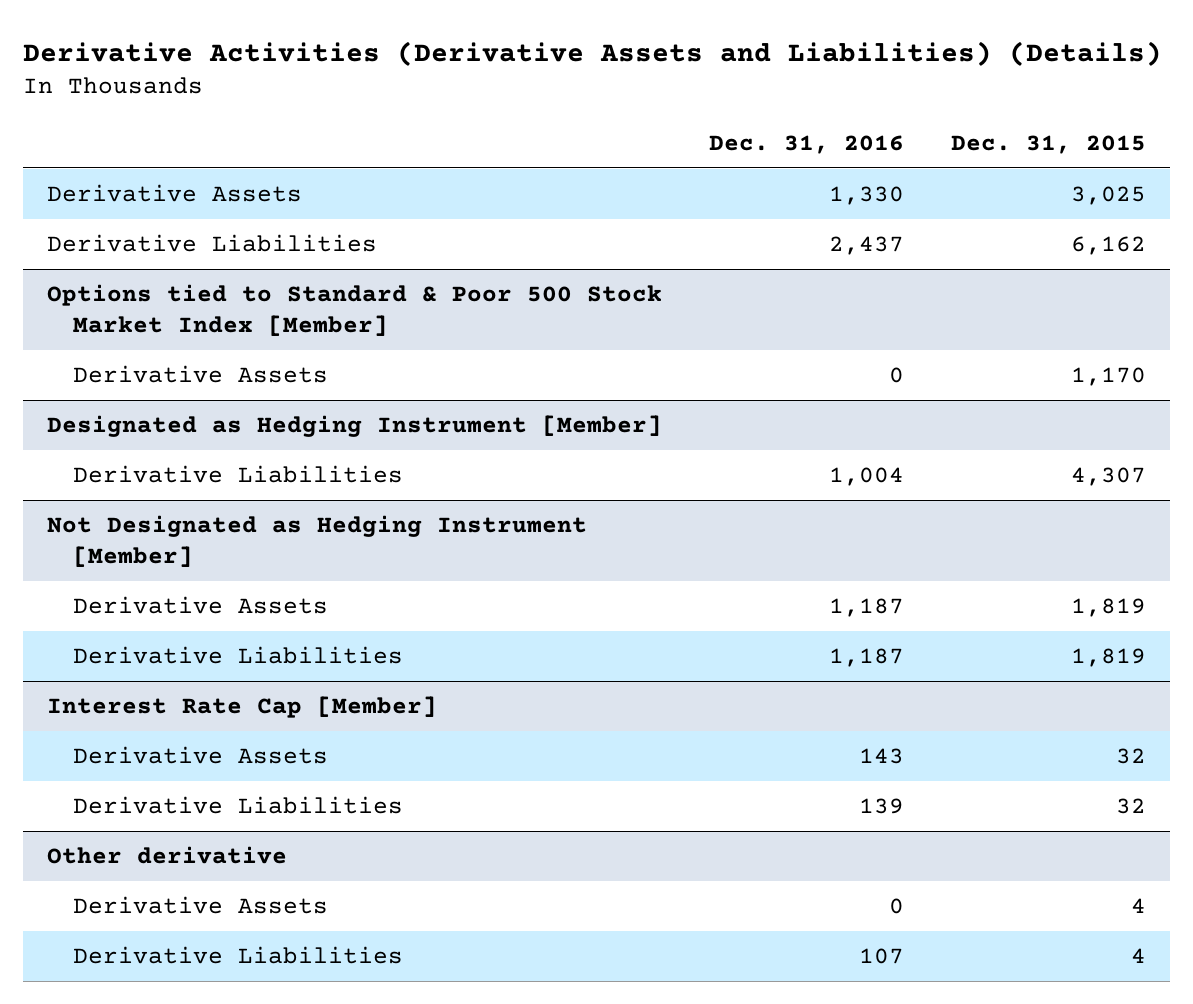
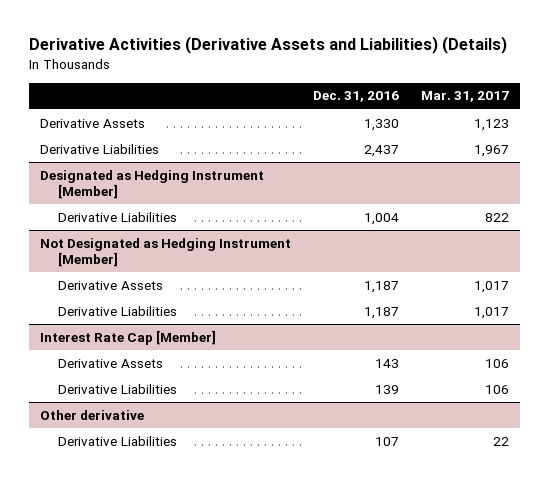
- | Dec. 31, 2016 | Dec. 31, 2015
+ | Dec. 31, 2016 | Mar. 31, 2017
- Options tied to Standard & Poor 500 Stock Market Index [Member]
- Derivative Assets | 0 | 1,170
@ Other derivative
- Derivative Assets | 0 | 4

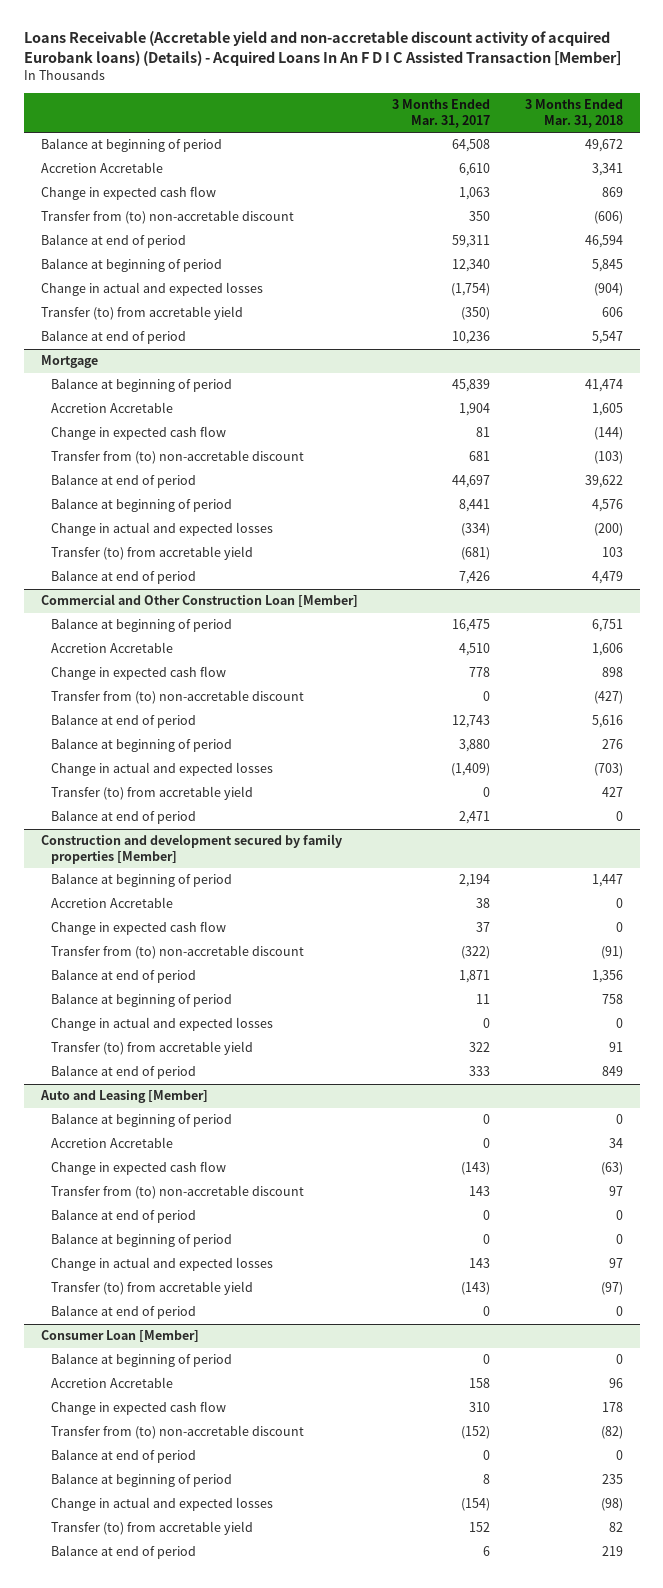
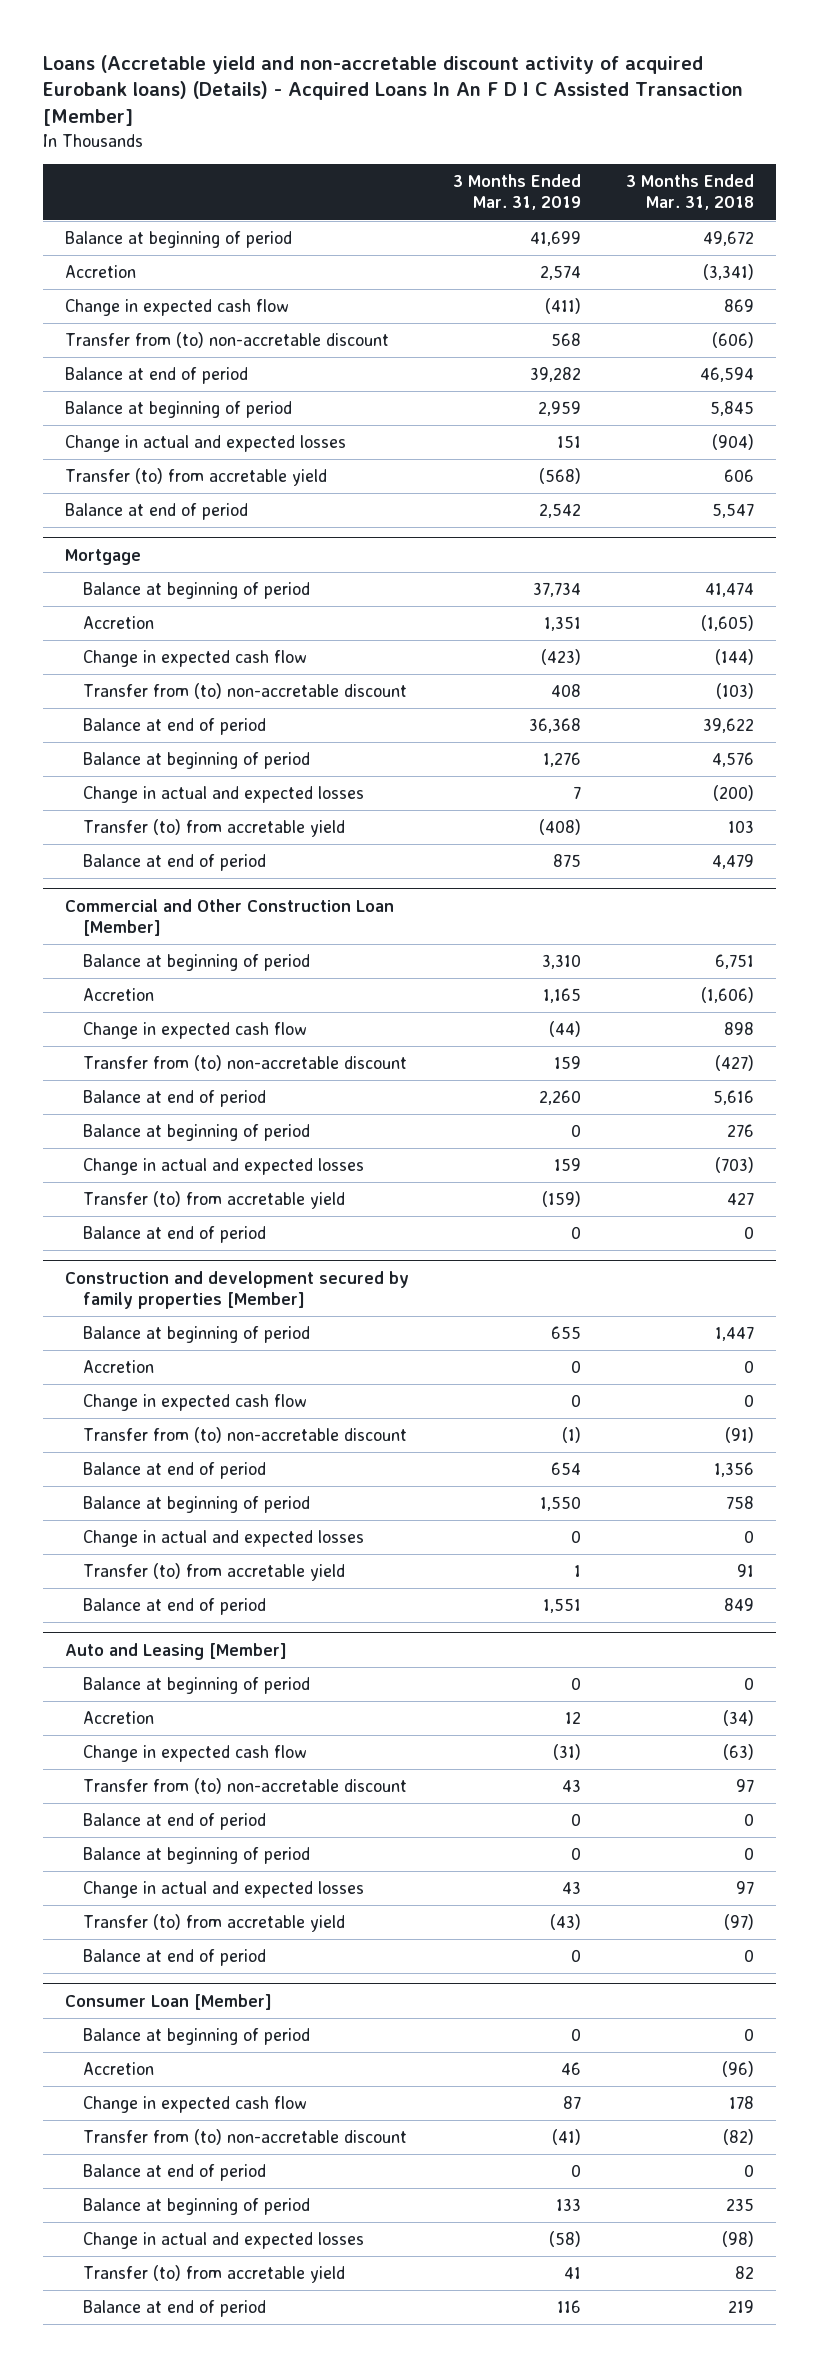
- Loans Receivable (Accretable yield and non-accretable discount activity of acquired Eurobank loans) (Details) - Acquired Loans In An F D I C Assisted Transaction [Member]
+ Loans (Accretable yield and non-accretable discount activity of acquired Eurobank loans) (Details) - Acquired Loans In An F D I C Assisted Transaction [Member]
- | 3 Months Ended Mar. 31, 2017 | 3 Months Ended Mar. 31, 2018
+ | 3 Months Ended Mar. 31, 2019 | 3 Months Ended Mar. 31, 2018
- Accretion Accretable | 6,610 | 3,341
+ Accretion | 2,574 | (3,341)
@ Mortgage
- Accretion Accretable | 1,904 | 1,605
+ Accretion | 1,351 | (1,605)
@ Commercial and Other Construction Loan [Member]
- Accretion Accretable | 4,510 | 1,606
+ Accretion | 1,165 | (1,606)
@ Construction and development secured by family properties [Member]
- Accretion Accretable | 38 | 0
+ Accretion | 0 | 0
@ Auto and Leasing [Member]
- Accretion Accretable | 0 | 34
+ Accretion | 12 | (34)
@ Consumer Loan [Member]
- Accretion Accretable | 158 | 96
+ Accretion | 46 | (96)

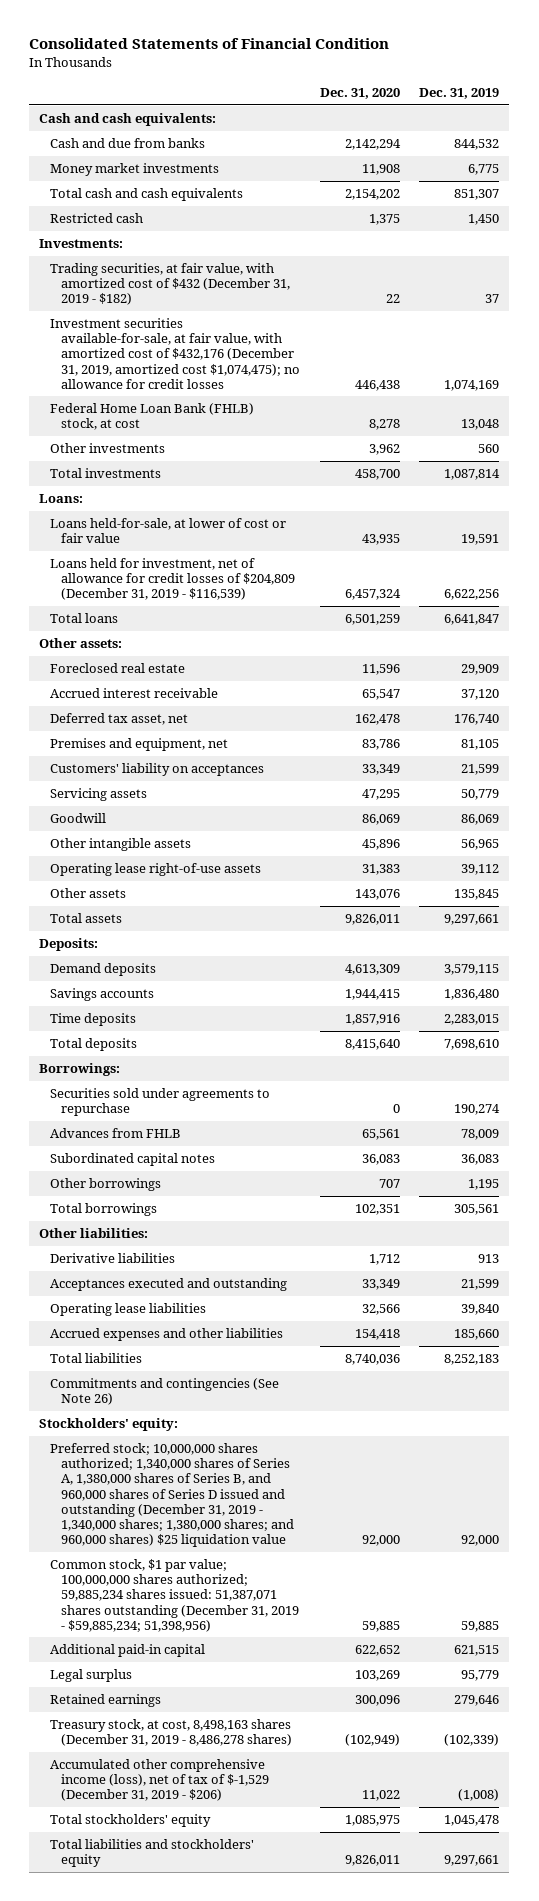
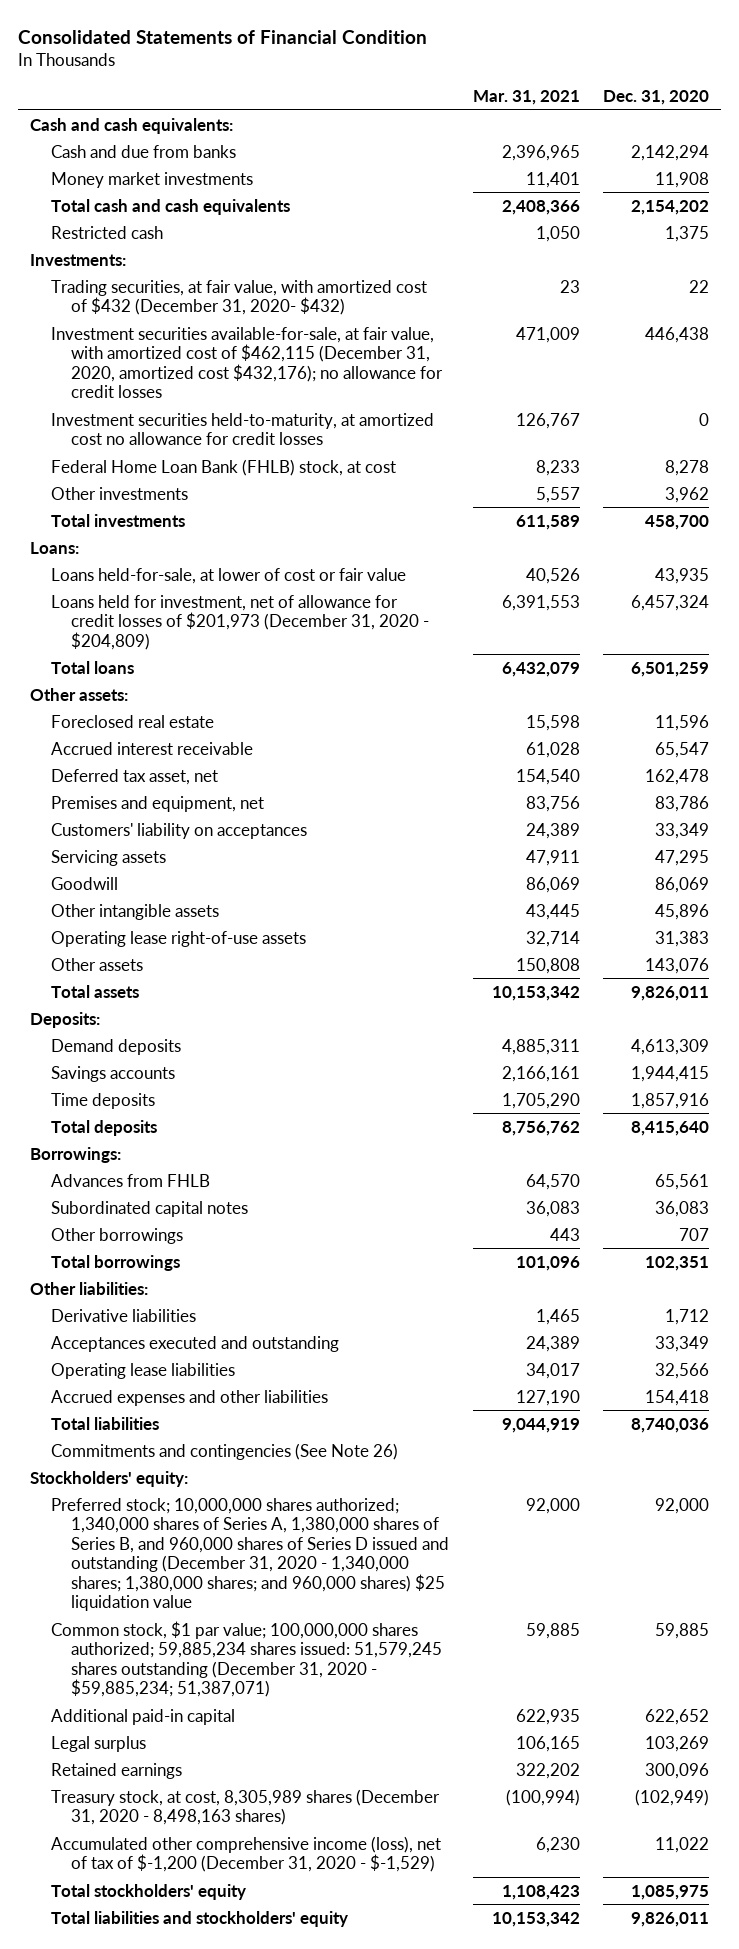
- | Dec. 31, 2020 | Dec. 31, 2019
+ | Mar. 31, 2021 | Dec. 31, 2020
- Trading securities, at fair value, with amortized cost of $432 (December 31, 2019 - $182) | 22 | 37
- Investment securities available-for-sale, at fair value, with amortized cost of $432,176 (December 31, 2019, amortized cost $1,074,475); no allowance for credit losses | 446,438 | 1,074,169
+ Trading securities, at fair value, with amortized cost of $432 (December 31, 2020- $432) | 23 | 22
+ Investment securities available-for-sale, at fair value, with amortized cost of $462,115 (December 31, 2020, amortized cost $432,176); no allowance for credit losses | 471,009 | 446,438
+ Investment securities held-to-maturity, at amortized cost no allowance for credit losses | 126,767 | 0
- Loans held for investment, net of allowance for credit losses of $204,809 (December 31, 2019 - $116,539) | 6,457,324 | 6,622,256
+ Loans held for investment, net of allowance for credit losses of $201,973 (December 31, 2020 - $204,809) | 6,391,553 | 6,457,324
- Securities sold under agreements to repurchase | 0 | 190,274
- Preferred stock; 10,000,000 shares authorized; 1,340,000 shares of Series A, 1,380,000 shares of Series B, and 960,000 shares of Series D issued and outstanding (December 31, 2019 - 1,340,000 shares; 1,380,000 shares; and 960,000 shares) $25 liquidation value | 92,000 | 92,000
- Common stock, $1 par value; 100,000,000 shares authorized; 59,885,234 shares issued: 51,387,071 shares outstanding (December 31, 2019 - $59,885,234; 51,398,956) | 59,885 | 59,885
+ Preferred stock; 10,000,000 shares authorized; 1,340,000 shares of Series A, 1,380,000 shares of Series B, and 960,000 shares of Series D issued and outstanding (December 31, 2020 - 1,340,000 shares; 1,380,000 shares; and 960,000 shares) $25 liquidation value | 92,000 | 92,000
+ Common stock, $1 par value; 100,000,000 shares authorized; 59,885,234 shares issued: 51,579,245 shares outstanding (December 31, 2020 - $59,885,234; 51,387,071) | 59,885 | 59,885
- Treasury stock, at cost, 8,498,163 shares (December 31, 2019 - 8,486,278 shares) | (102,949) | (102,339)
- Accumulated other comprehensive income (loss), net of tax of $-1,529 (December 31, 2019 - $206) | 11,022 | (1,008)
+ Treasury stock, at cost, 8,305,989 shares (December 31, 2020 - 8,498,163 shares) | (100,994) | (102,949)
+ Accumulated other comprehensive income (loss), net of tax of $-1,200 (December 31, 2020 - $-1,529) | 6,230 | 11,022

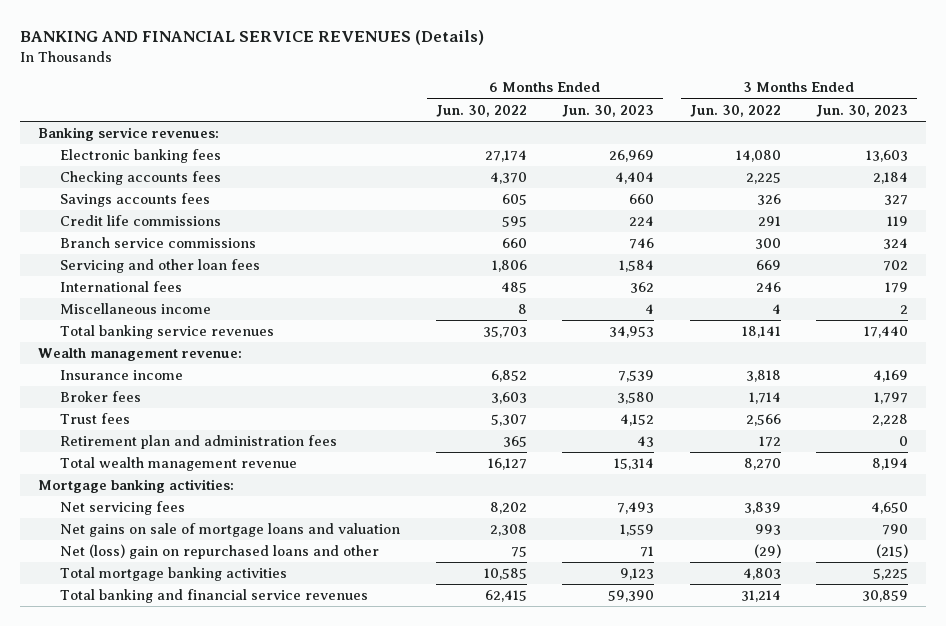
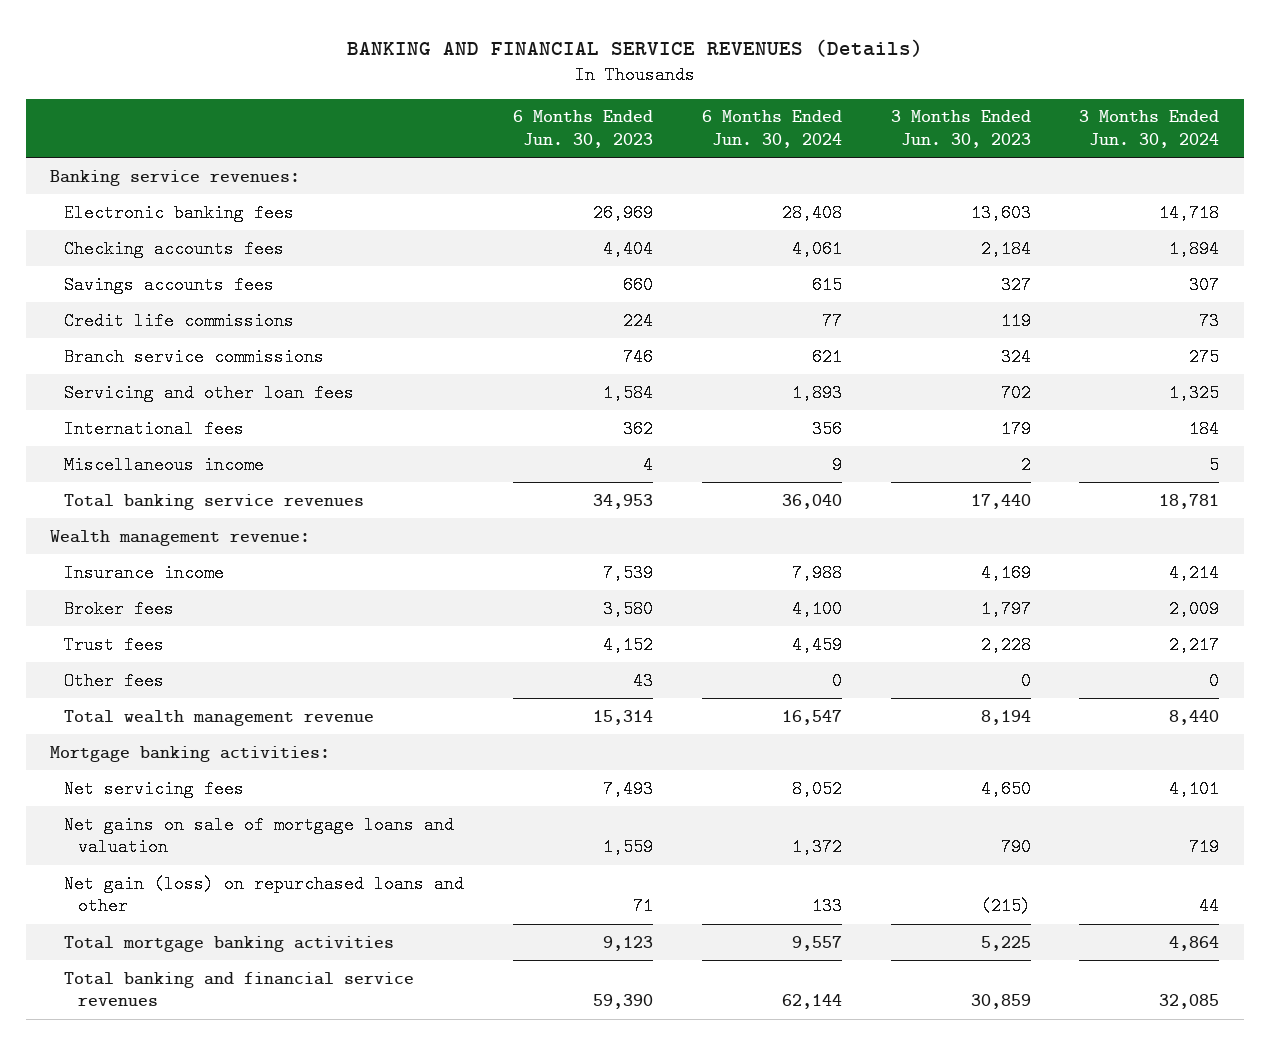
- | 6 Months Ended Jun. 30, 2022 | 6 Months Ended Jun. 30, 2023 | 3 Months Ended Jun. 30, 2022 | 3 Months Ended Jun. 30, 2023
+ | 6 Months Ended Jun. 30, 2023 | 6 Months Ended Jun. 30, 2024 | 3 Months Ended Jun. 30, 2023 | 3 Months Ended Jun. 30, 2024
- Retirement plan and administration fees | 365 | 43 | 172 | 0
+ Other fees | 43 | 0 | 0 | 0
- Net (loss) gain on repurchased loans and other | 75 | 71 | (29) | (215)
+ Net gain (loss) on repurchased loans and other | 71 | 133 | (215) | 44

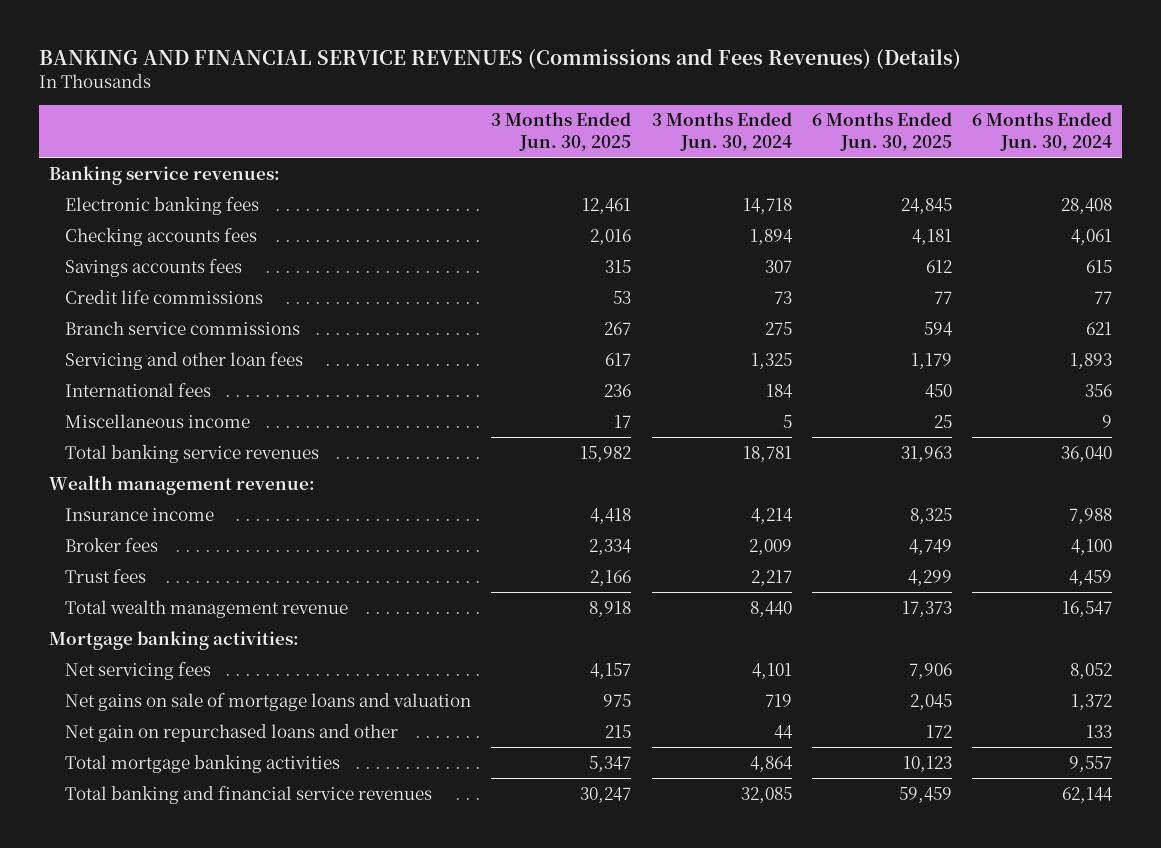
- BANKING AND FINANCIAL SERVICE REVENUES (Details)
+ BANKING AND FINANCIAL SERVICE REVENUES (Commissions and Fees Revenues) (Details)
- | 6 Months Ended Jun. 30, 2023 | 6 Months Ended Jun. 30, 2024 | 3 Months Ended Jun. 30, 2023 | 3 Months Ended Jun. 30, 2024
+ | 3 Months Ended Jun. 30, 2025 | 3 Months Ended Jun. 30, 2024 | 6 Months Ended Jun. 30, 2025 | 6 Months Ended Jun. 30, 2024
- Other fees | 43 | 0 | 0 | 0
- Net gain (loss) on repurchased loans and other | 71 | 133 | (215) | 44
+ Net gain on repurchased loans and other | 215 | 44 | 172 | 133

